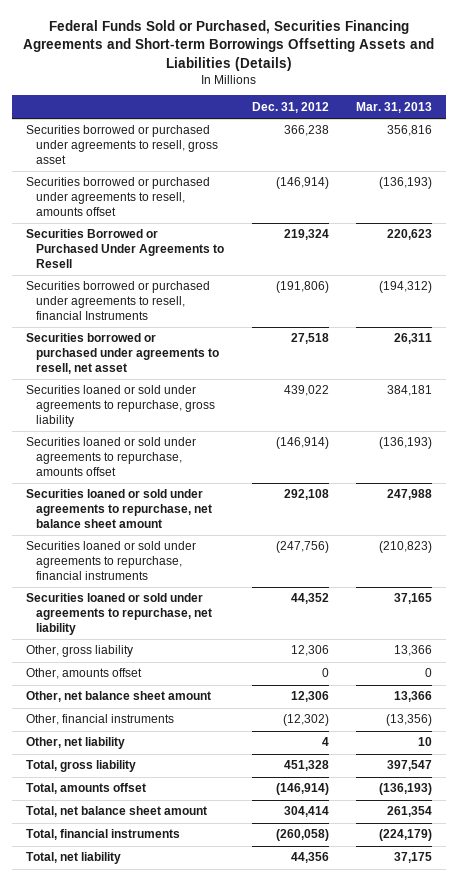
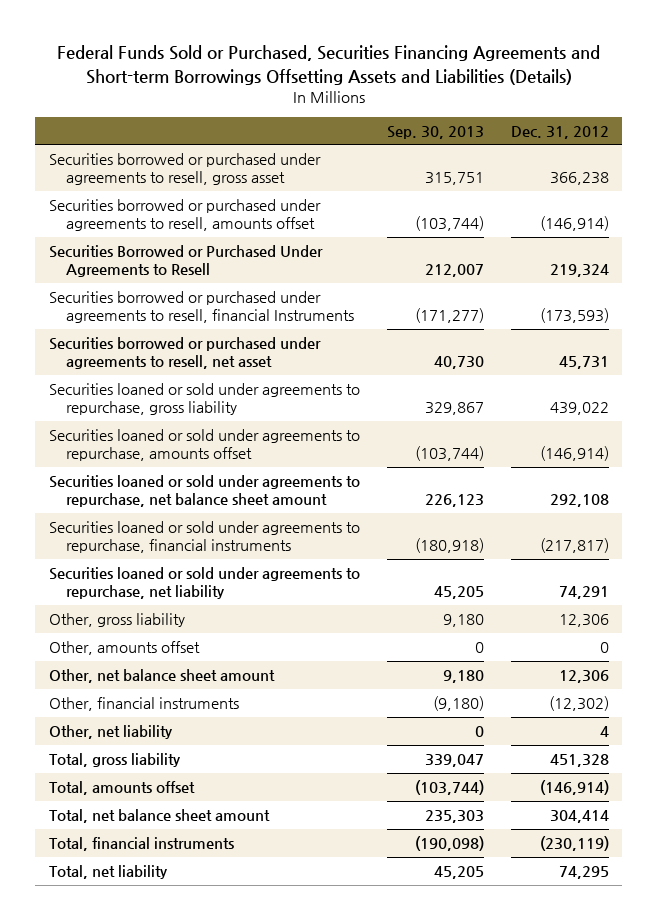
- | Dec. 31, 2012 | Mar. 31, 2013
+ | Sep. 30, 2013 | Dec. 31, 2012
- Securities borrowed or purchased under agreements to resell, financial Instruments | (191,806) | (194,312)
- Securities borrowed or purchased under agreements to resell, net asset | 27,518 | 26,311
+ Securities borrowed or purchased under agreements to resell, financial Instruments | (171,277) | (173,593)
+ Securities borrowed or purchased under agreements to resell, net asset | 40,730 | 45,731
- Securities loaned or sold under agreements to repurchase, financial instruments | (247,756) | (210,823)
- Securities loaned or sold under agreements to repurchase, net liability | 44,352 | 37,165
+ Securities loaned or sold under agreements to repurchase, financial instruments | (180,918) | (217,817)
+ Securities loaned or sold under agreements to repurchase, net liability | 45,205 | 74,291
- Total, financial instruments | (260,058) | (224,179)
- Total, net liability | 44,356 | 37,175
+ Total, financial instruments | (190,098) | (230,119)
+ Total, net liability | 45,205 | 74,295

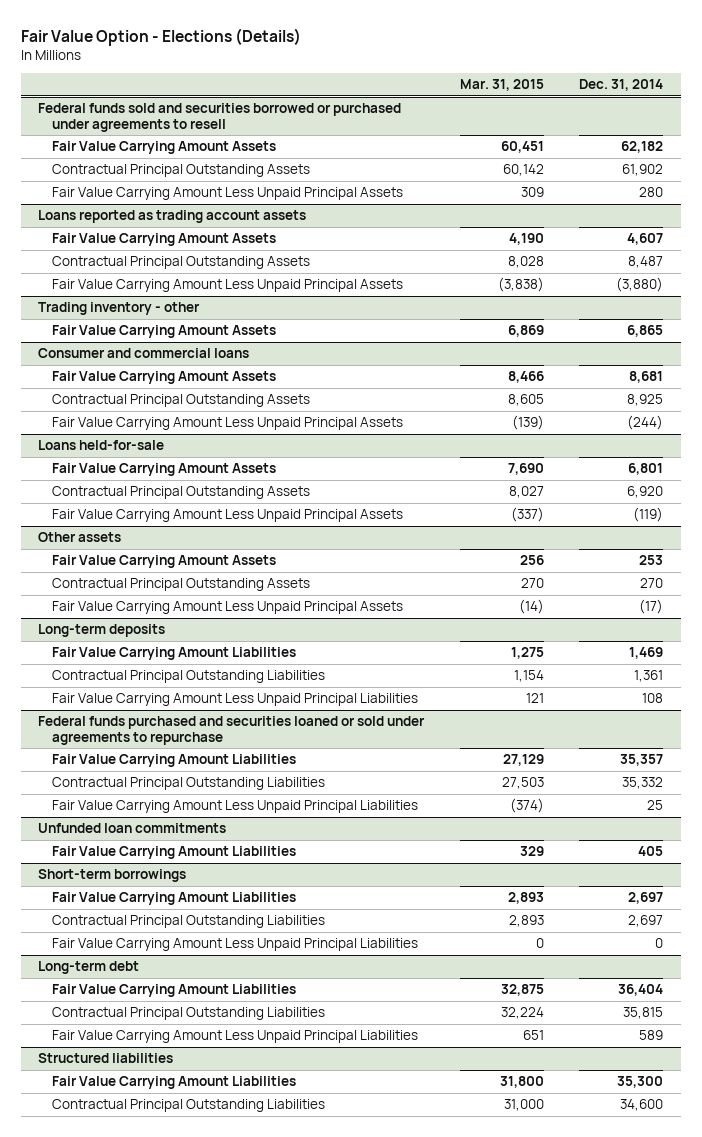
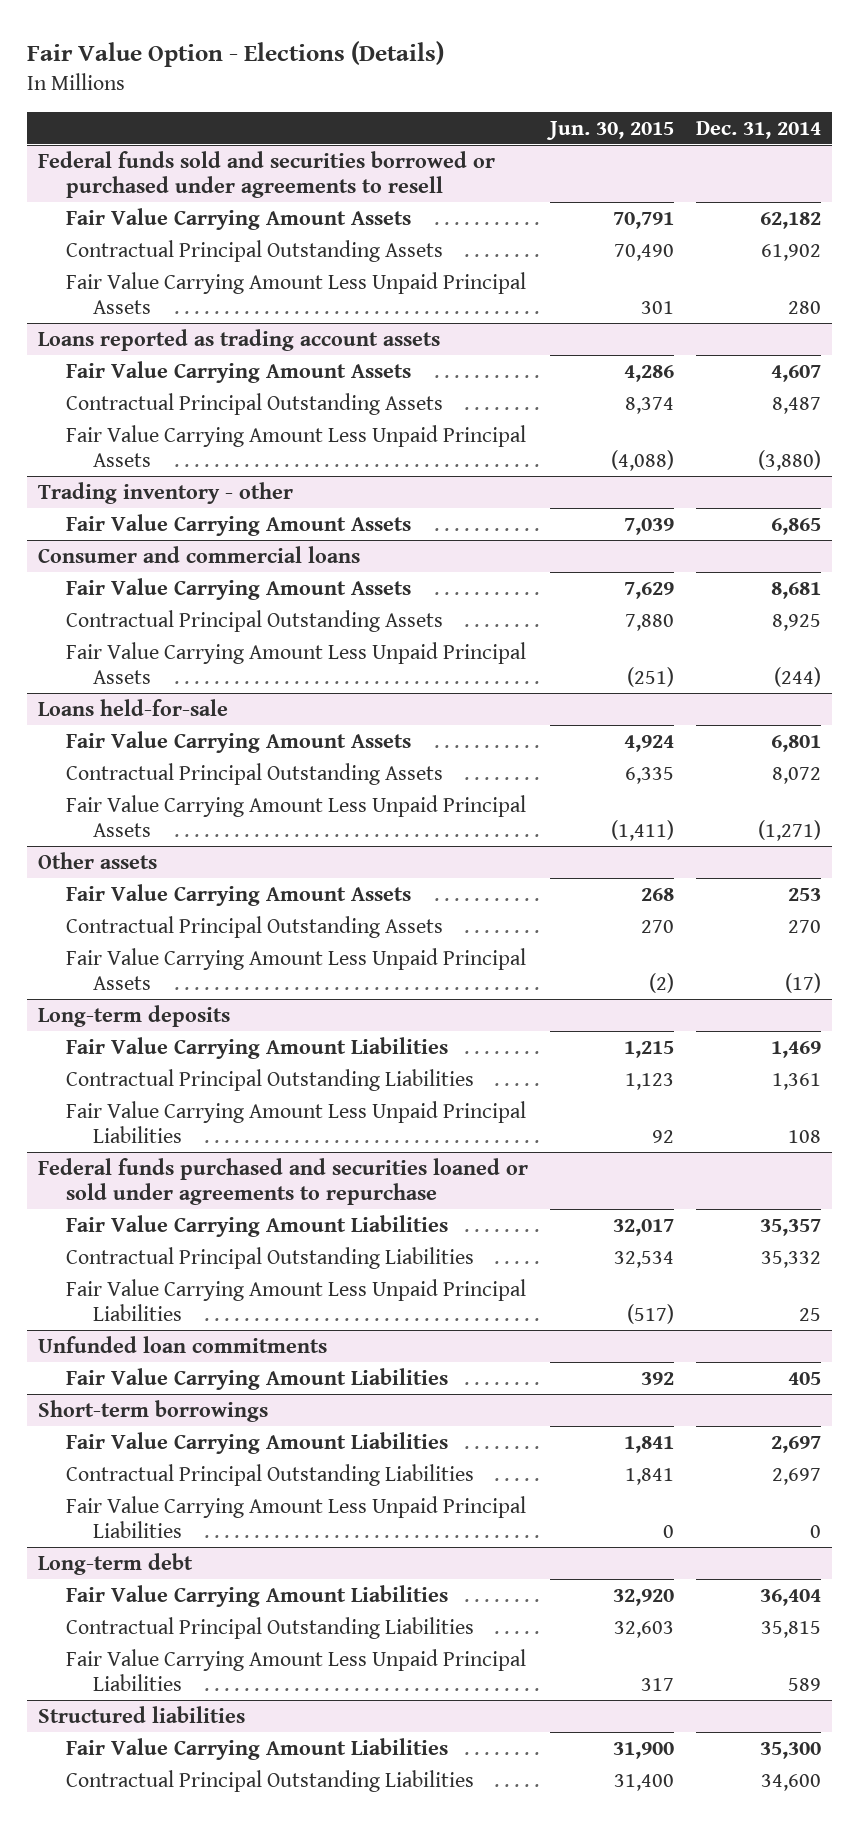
- | Mar. 31, 2015 | Dec. 31, 2014
+ | Jun. 30, 2015 | Dec. 31, 2014
@ Loans held-for-sale
- Contractual Principal Outstanding Assets | 8,027 | 6,920
- Fair Value Carrying Amount Less Unpaid Principal Assets | (337) | (119)
+ Contractual Principal Outstanding Assets | 6,335 | 8,072
+ Fair Value Carrying Amount Less Unpaid Principal Assets | (1,411) | (1,271)

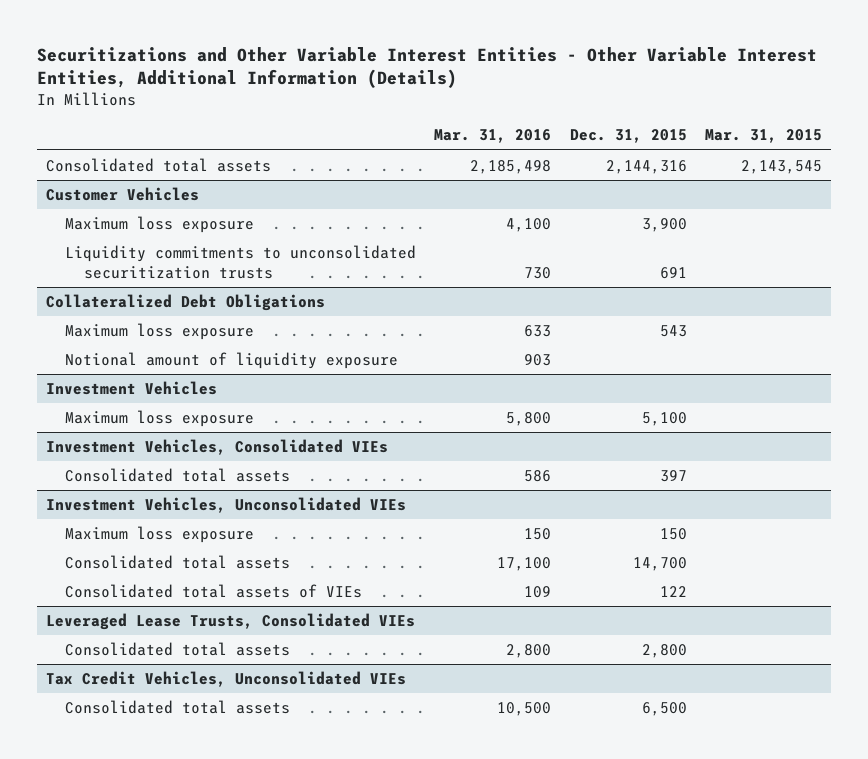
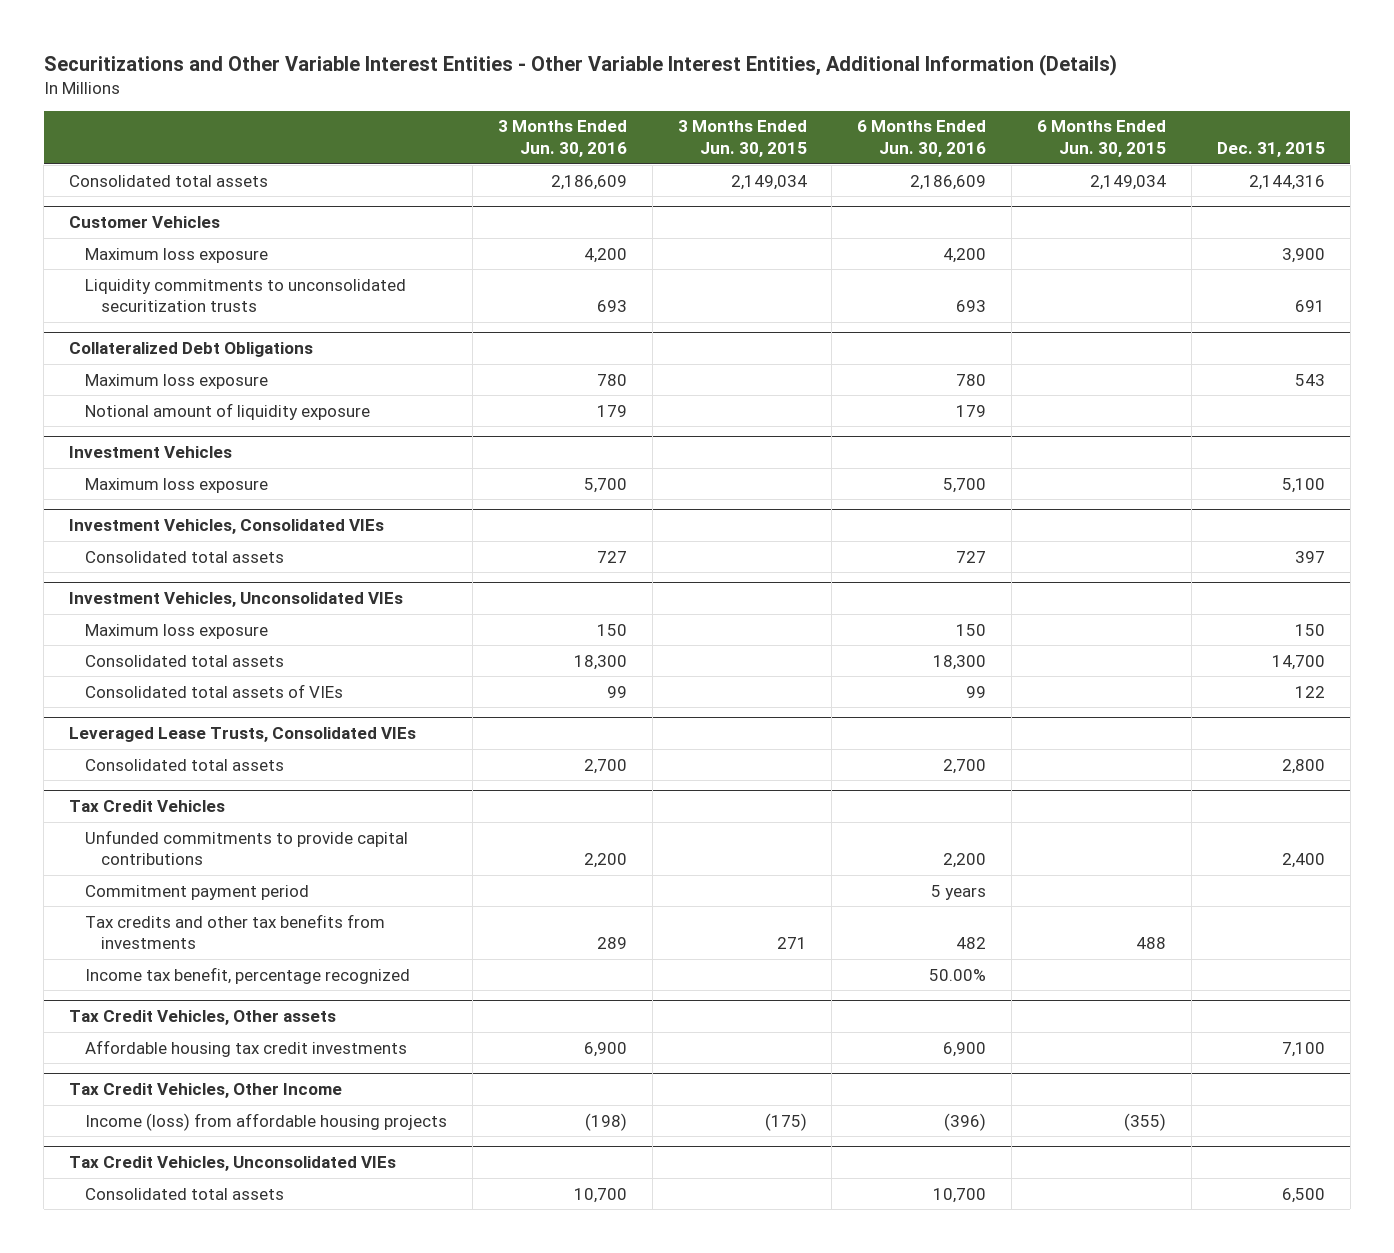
- | Mar. 31, 2016 | Dec. 31, 2015 | Mar. 31, 2015
+ | 3 Months Ended Jun. 30, 2016 | 3 Months Ended Jun. 30, 2015 | 6 Months Ended Jun. 30, 2016 | 6 Months Ended Jun. 30, 2015 | Dec. 31, 2015
+ Tax Credit Vehicles
+ Unfunded commitments to provide capital contributions | 2,200 | | 2,200 | | 2,400
+ Commitment payment period | | | 5 years | |
+ Tax credits and other tax benefits from investments | 289 | 271 | 482 | 488 |
+ Income tax benefit, percentage recognized | | | 50.00% | |
+ Tax Credit Vehicles, Other assets
+ Affordable housing tax credit investments | 6,900 | | 6,900 | | 7,100
+ Tax Credit Vehicles, Other Income
+ Income (loss) from affordable housing projects | (198) | (175) | (396) | (355) |

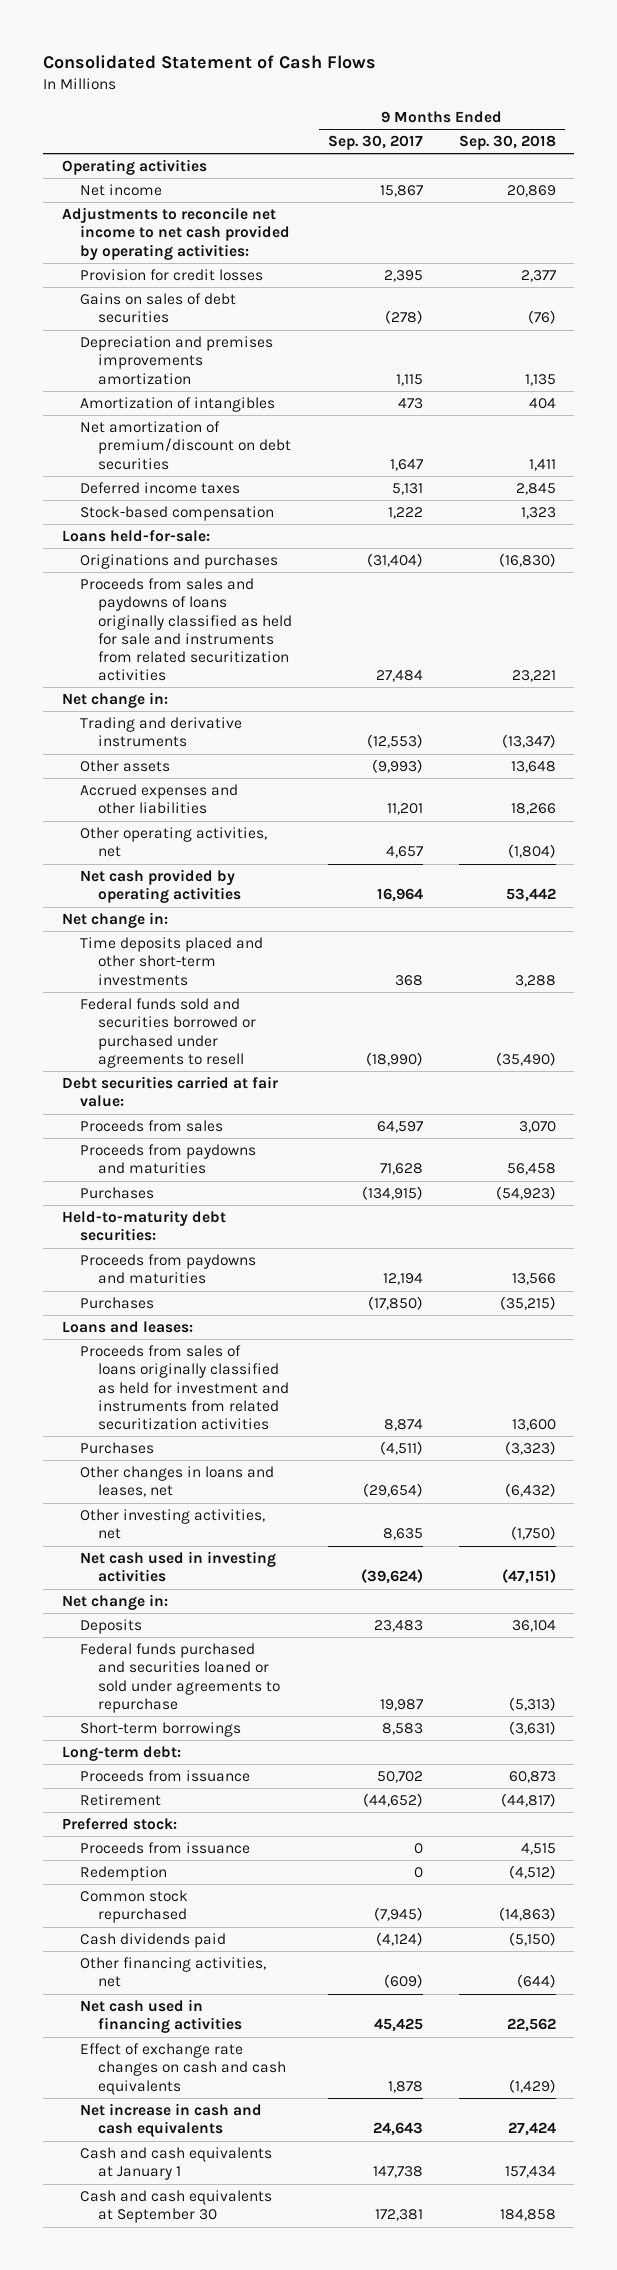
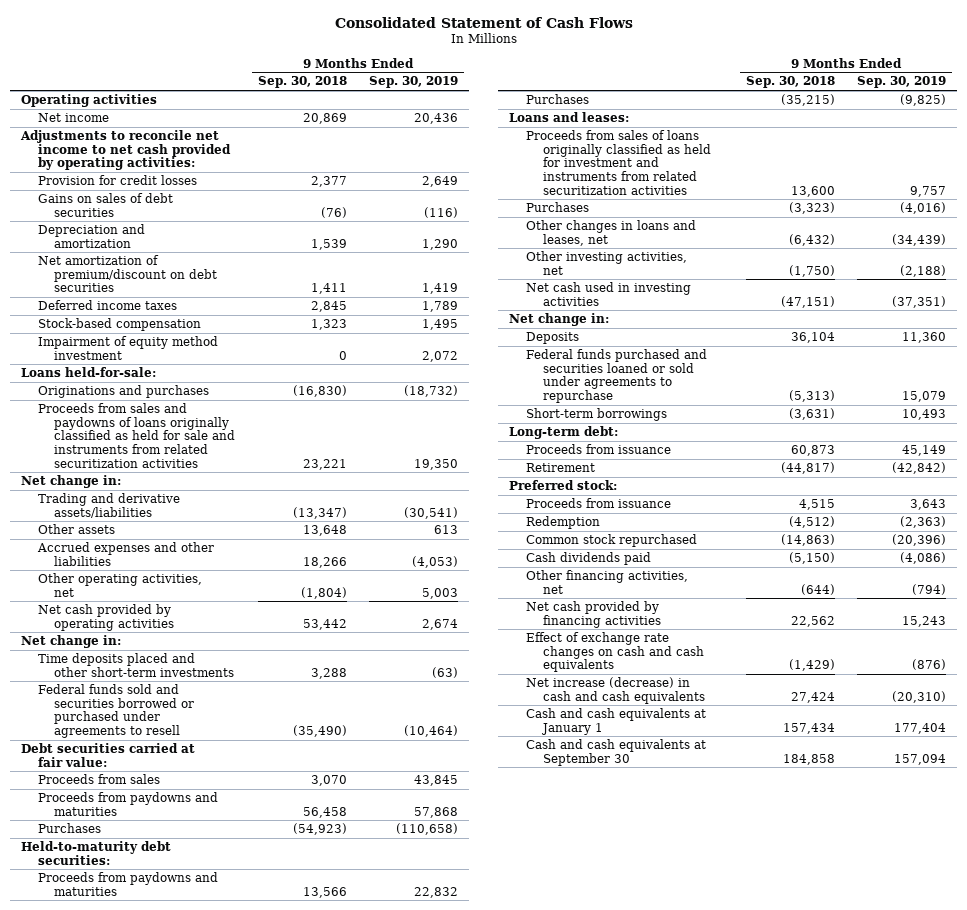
- | 9 Months Ended Sep. 30, 2017 | 9 Months Ended Sep. 30, 2018
+ | 9 Months Ended Sep. 30, 2018 | 9 Months Ended Sep. 30, 2019
- Depreciation and premises improvements amortization | 1,115 | 1,135
- Amortization of intangibles | 473 | 404
+ Depreciation and amortization | 1,539 | 1,290
+ Impairment of equity method investment | 0 | 2,072
- Trading and derivative instruments | (12,553) | (13,347)
+ Trading and derivative assets/liabilities | (13,347) | (30,541)
- Net cash used in financing activities | 45,425 | 22,562
+ Net cash provided by financing activities | 22,562 | 15,243
- Net increase in cash and cash equivalents | 24,643 | 27,424
+ Net increase (decrease) in cash and cash equivalents | 27,424 | (20,310)

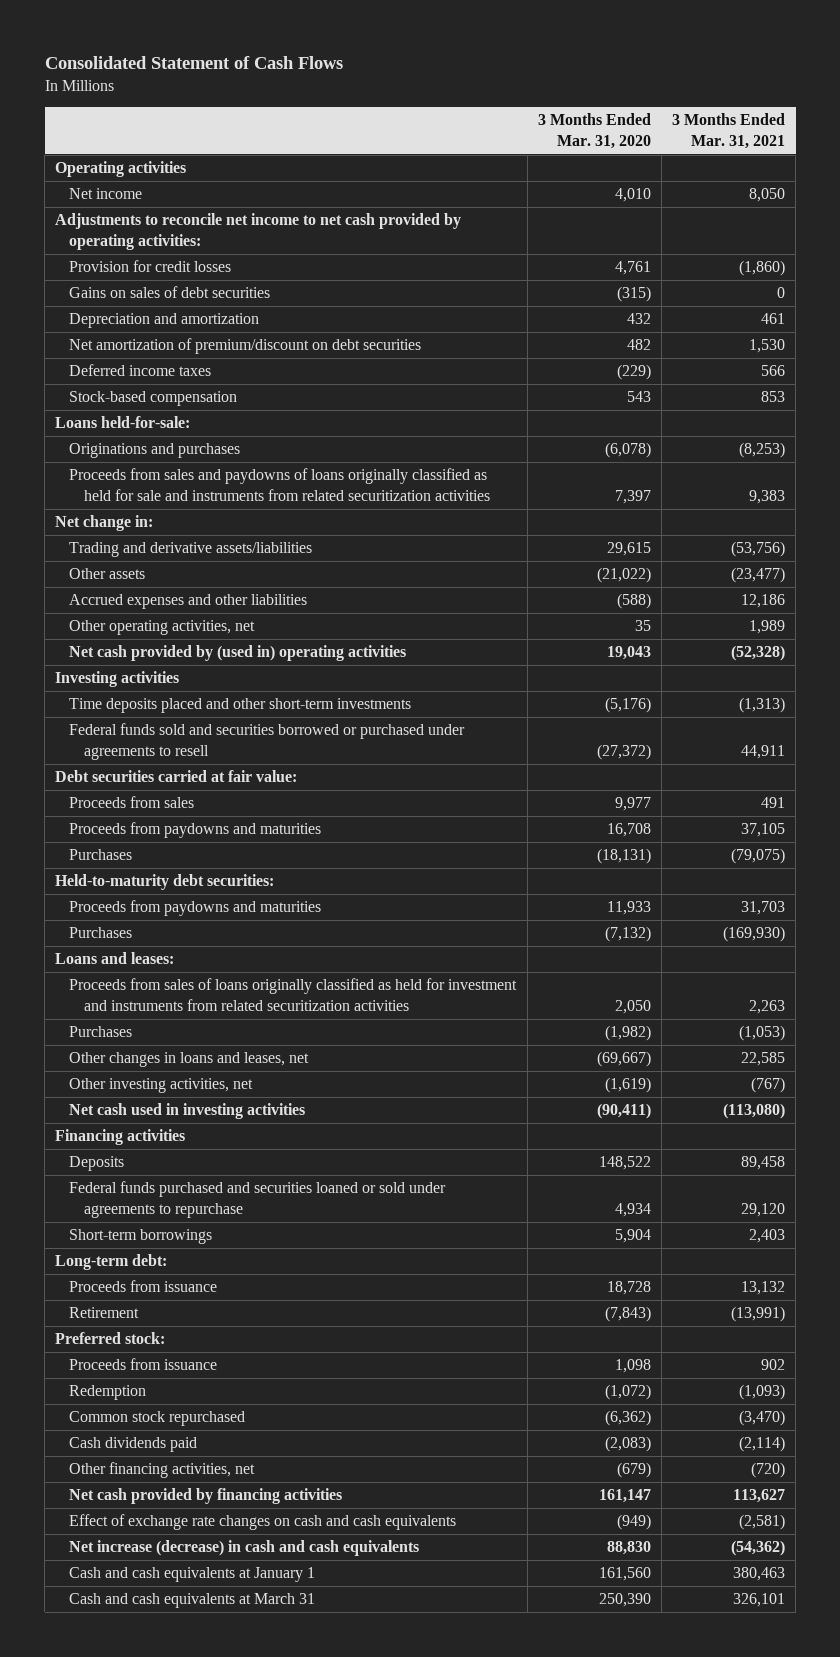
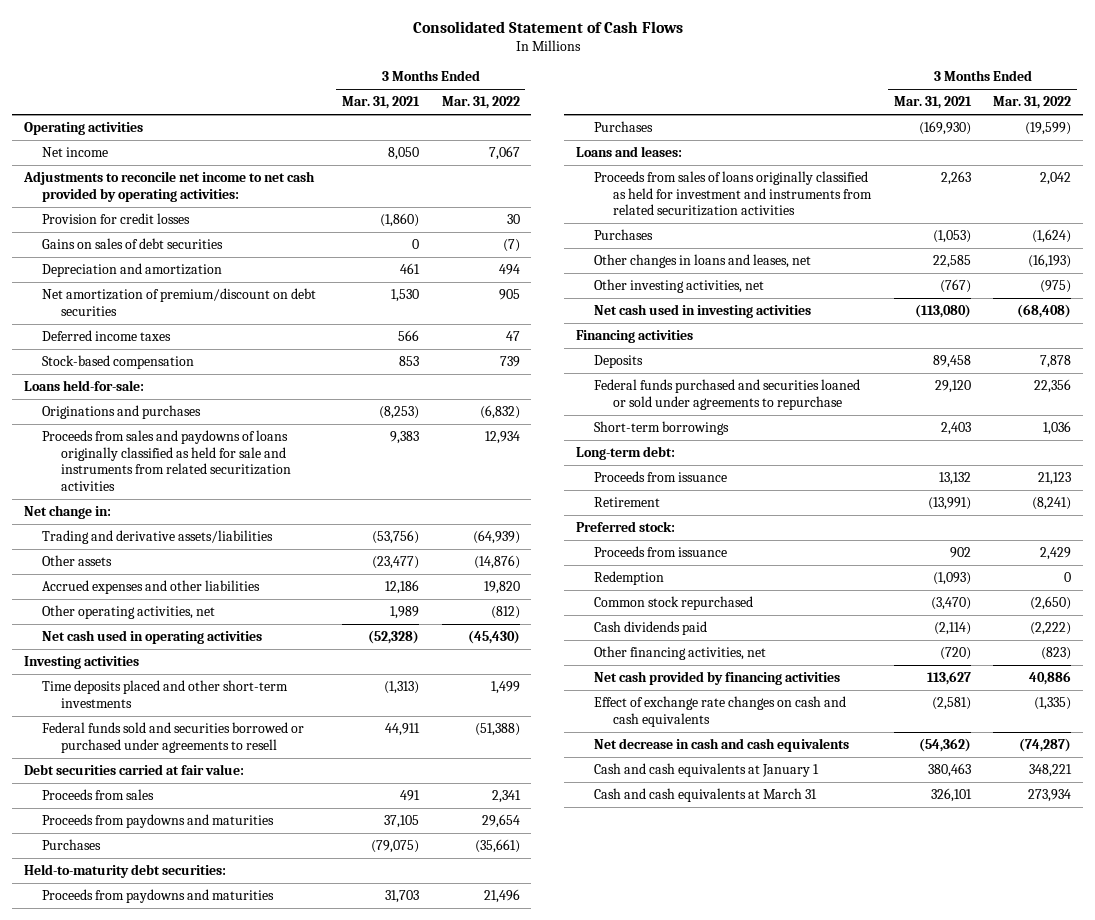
- | 3 Months Ended Mar. 31, 2020 | 3 Months Ended Mar. 31, 2021
+ | 3 Months Ended Mar. 31, 2021 | 3 Months Ended Mar. 31, 2022
- Net cash provided by (used in) operating activities | 19,043 | (52,328)
+ Net cash used in operating activities | (52,328) | (45,430)
- Net increase (decrease) in cash and cash equivalents | 88,830 | (54,362)
+ Net decrease in cash and cash equivalents | (54,362) | (74,287)

